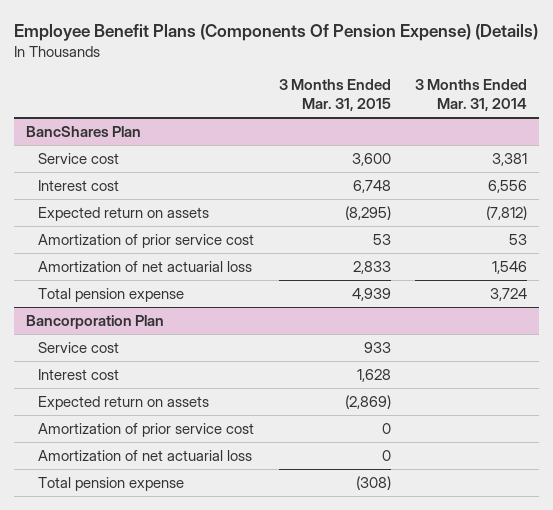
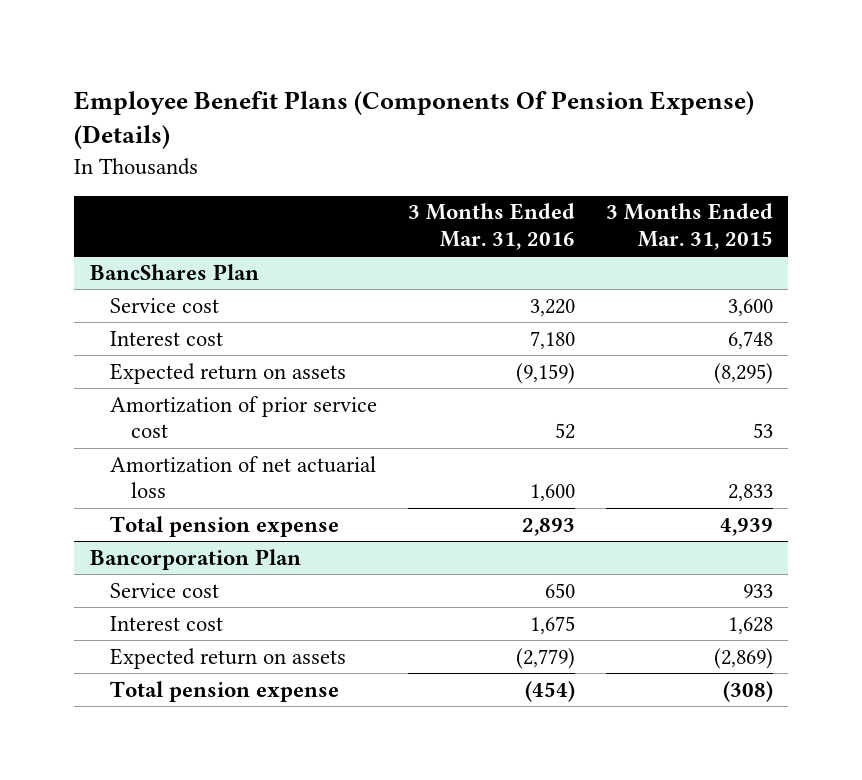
- | 3 Months Ended Mar. 31, 2015 | 3 Months Ended Mar. 31, 2014
+ | 3 Months Ended Mar. 31, 2016 | 3 Months Ended Mar. 31, 2015
@ Bancorporation Plan
- Amortization of prior service cost | 0 |
- Amortization of net actuarial loss | 0 |

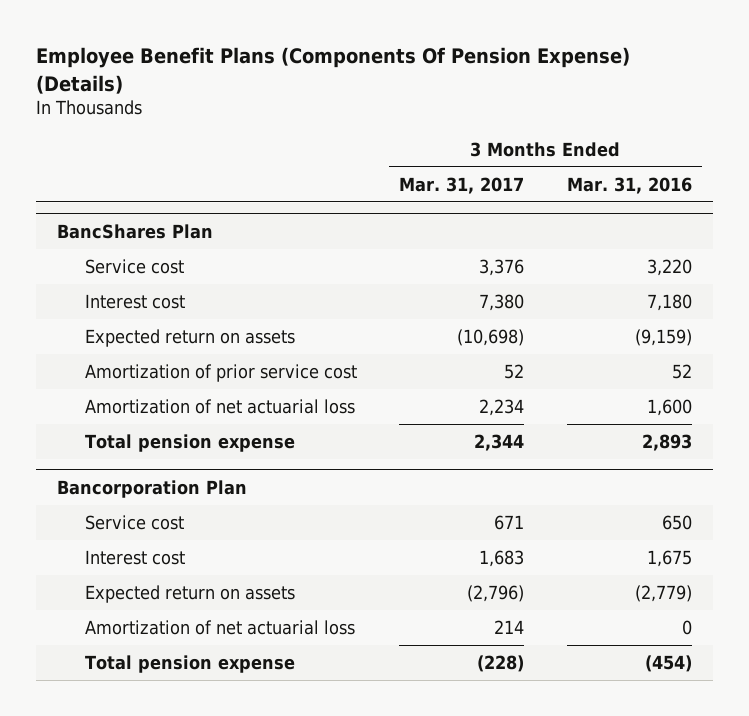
- | 3 Months Ended Mar. 31, 2016 | 3 Months Ended Mar. 31, 2015
+ | 3 Months Ended Mar. 31, 2017 | 3 Months Ended Mar. 31, 2016
@ Bancorporation Plan
+ Amortization of net actuarial loss | 214 | 0

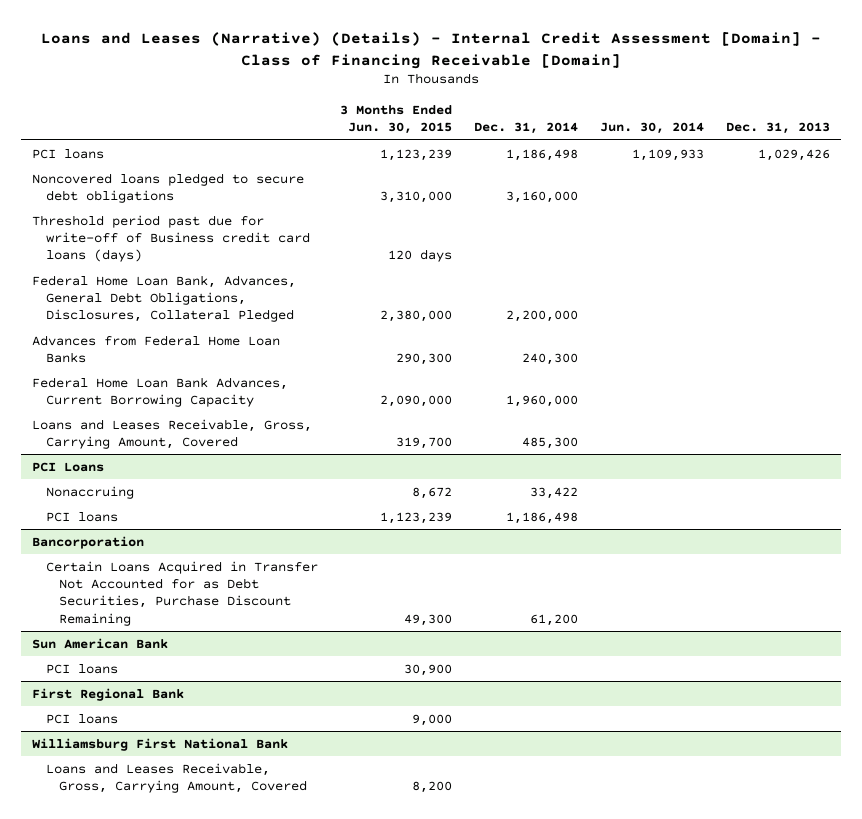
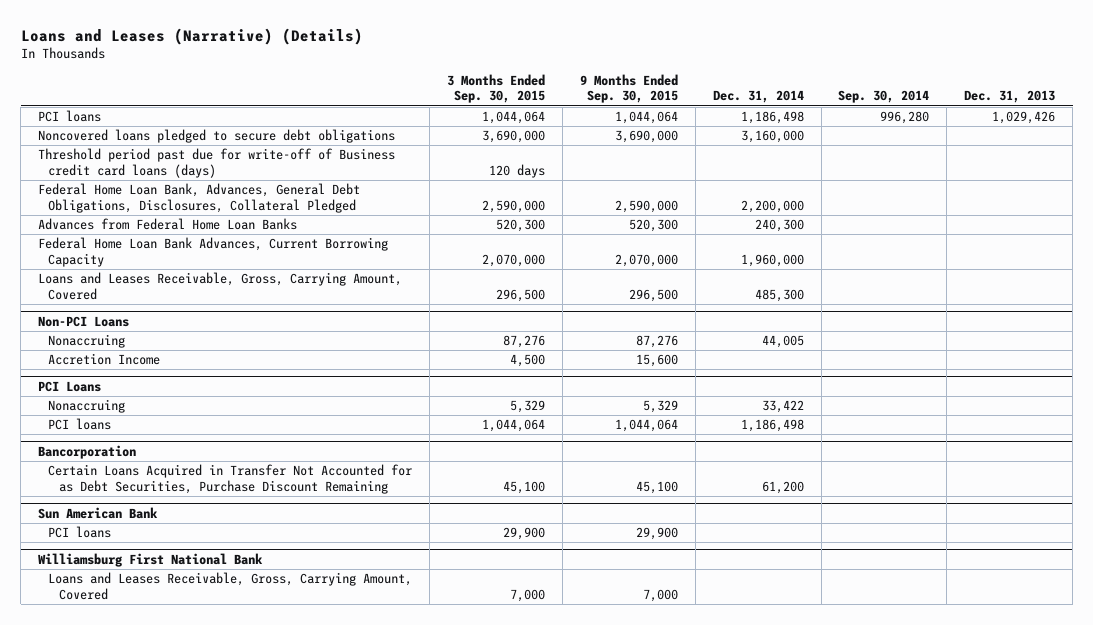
- Loans and Leases (Narrative) (Details) - Internal Credit Assessment [Domain] - Class of Financing Receivable [Domain]
+ Loans and Leases (Narrative) (Details)
- | 3 Months Ended Jun. 30, 2015 | Dec. 31, 2014 | Jun. 30, 2014 | Dec. 31, 2013
+ | 3 Months Ended Sep. 30, 2015 | 9 Months Ended Sep. 30, 2015 | Dec. 31, 2014 | Sep. 30, 2014 | Dec. 31, 2013
+ Non-PCI Loans
+ Nonaccruing | 87,276 | 87,276 | 44,005 | |
+ Accretion Income | 4,500 | 15,600 | | |
- First Regional Bank
- PCI loans | 9,000 | | |

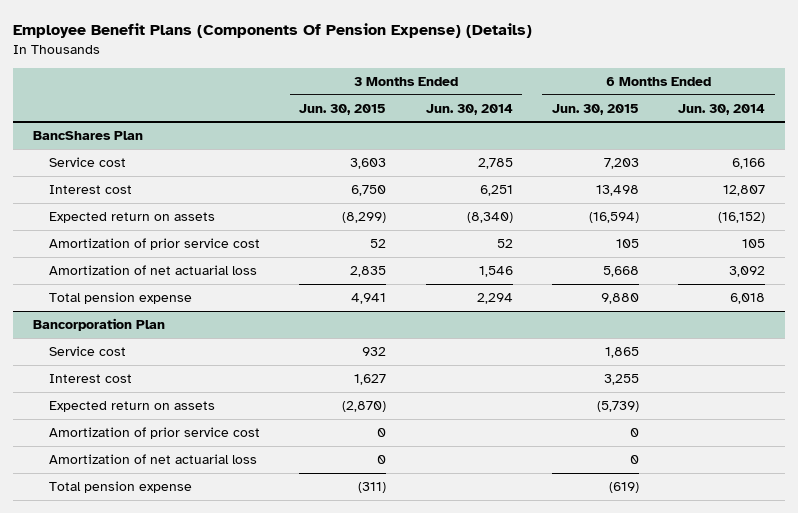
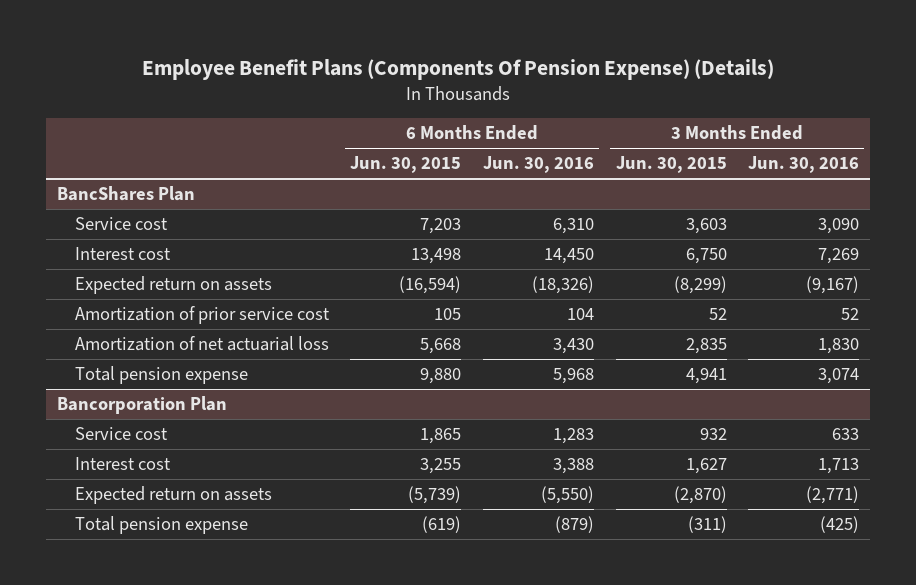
- | 3 Months Ended Jun. 30, 2015 | 3 Months Ended Jun. 30, 2014 | 6 Months Ended Jun. 30, 2015 | 6 Months Ended Jun. 30, 2014
+ | 6 Months Ended Jun. 30, 2015 | 6 Months Ended Jun. 30, 2016 | 3 Months Ended Jun. 30, 2015 | 3 Months Ended Jun. 30, 2016
@ Bancorporation Plan
- Amortization of prior service cost | 0 | | 0 |
- Amortization of net actuarial loss | 0 | | 0 |

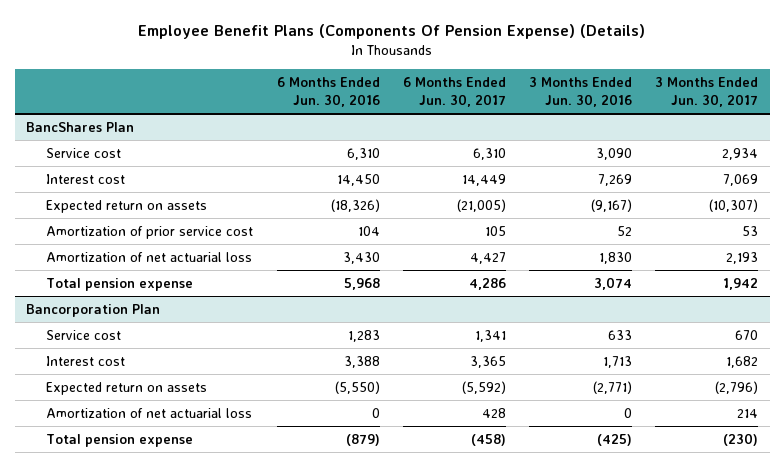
- | 6 Months Ended Jun. 30, 2015 | 6 Months Ended Jun. 30, 2016 | 3 Months Ended Jun. 30, 2015 | 3 Months Ended Jun. 30, 2016
+ | 6 Months Ended Jun. 30, 2016 | 6 Months Ended Jun. 30, 2017 | 3 Months Ended Jun. 30, 2016 | 3 Months Ended Jun. 30, 2017
@ Bancorporation Plan
+ Amortization of net actuarial loss | 0 | 428 | 0 | 214

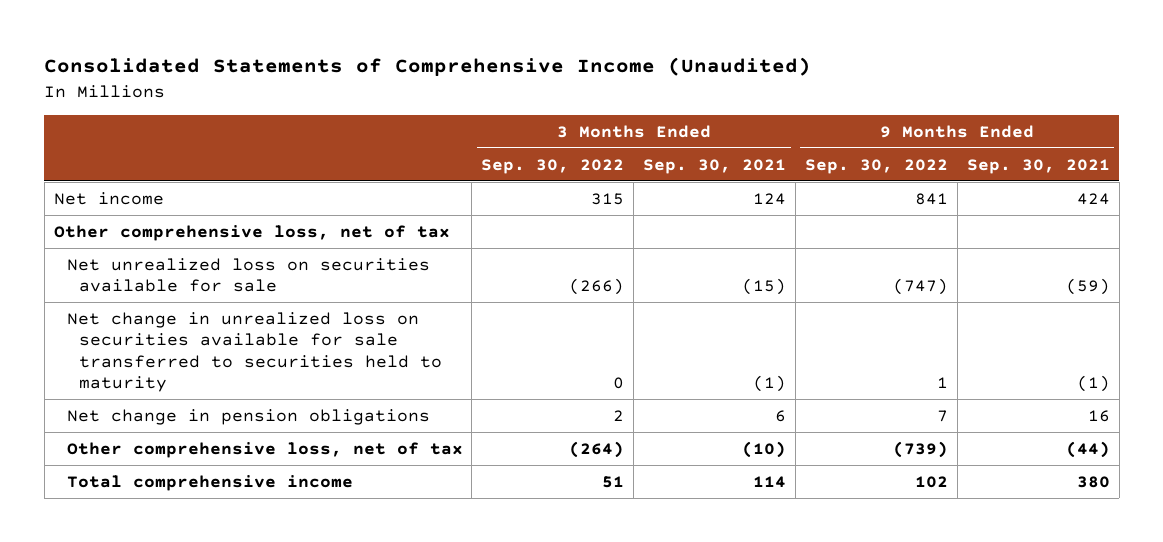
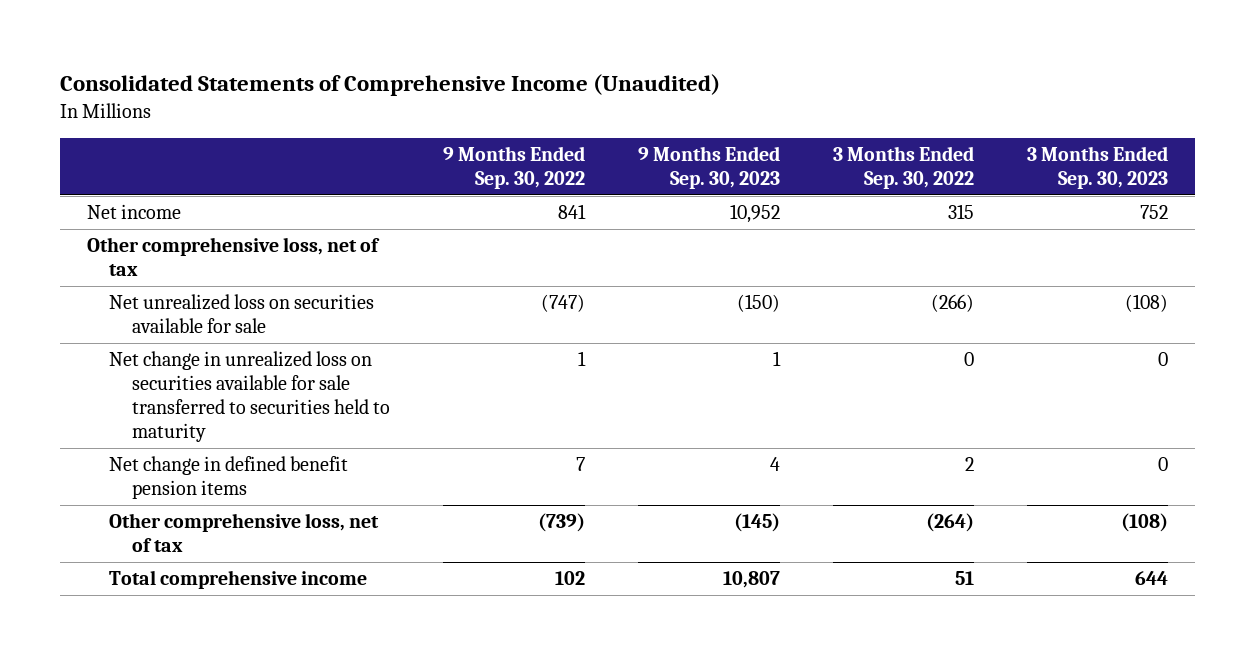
- | 3 Months Ended Sep. 30, 2022 | 3 Months Ended Sep. 30, 2021 | 9 Months Ended Sep. 30, 2022 | 9 Months Ended Sep. 30, 2021
+ | 9 Months Ended Sep. 30, 2022 | 9 Months Ended Sep. 30, 2023 | 3 Months Ended Sep. 30, 2022 | 3 Months Ended Sep. 30, 2023
- Net change in pension obligations | 2 | 6 | 7 | 16
+ Net change in defined benefit pension items | 7 | 4 | 2 | 0

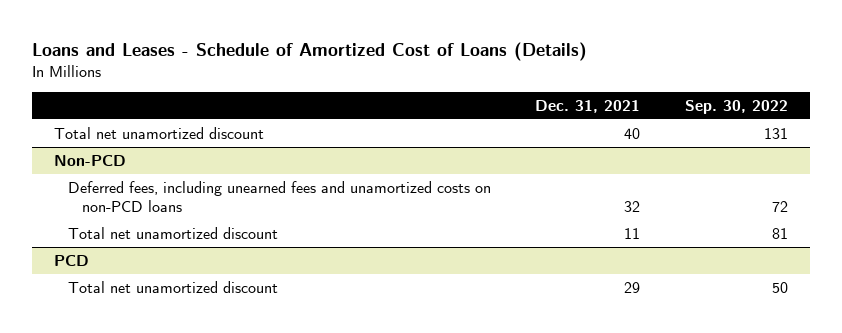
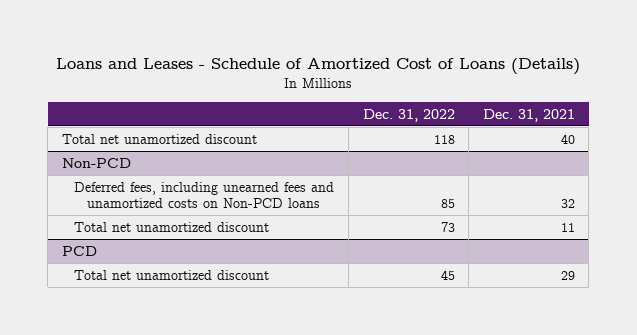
- | Dec. 31, 2021 | Sep. 30, 2022
+ | Dec. 31, 2022 | Dec. 31, 2021
@ Non-PCD
- Deferred fees, including unearned fees and unamortized costs on non-PCD loans | 32 | 72
+ Deferred fees, including unearned fees and unamortized costs on Non-PCD loans | 85 | 32

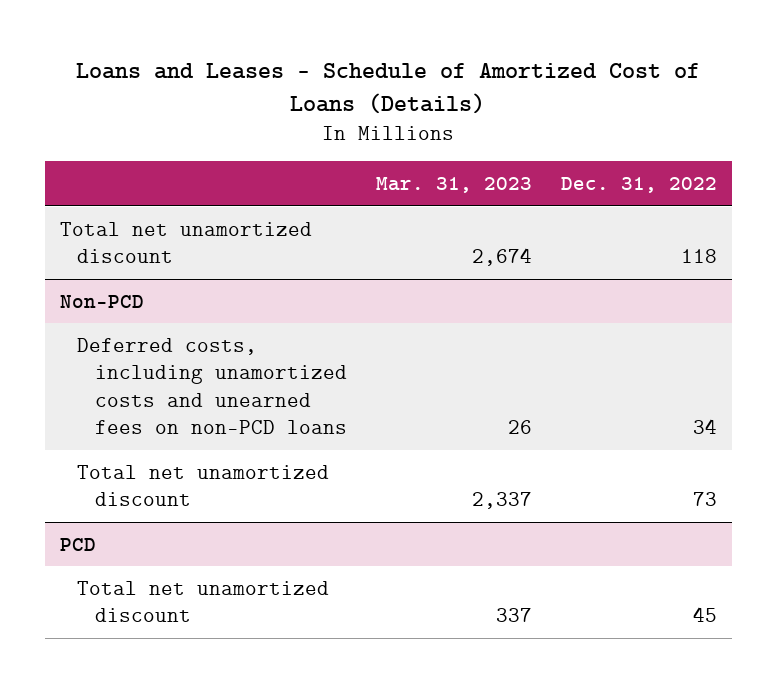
- | Dec. 31, 2022 | Dec. 31, 2021
+ | Mar. 31, 2023 | Dec. 31, 2022
@ Non-PCD
- Deferred fees, including unearned fees and unamortized costs on Non-PCD loans | 85 | 32
+ Deferred costs, including unamortized costs and unearned fees on non-PCD loans | 26 | 34

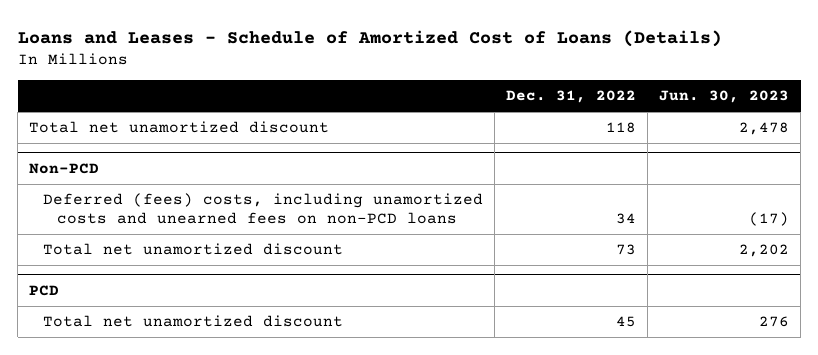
- | Mar. 31, 2023 | Dec. 31, 2022
+ | Dec. 31, 2022 | Jun. 30, 2023
@ Non-PCD
- Deferred costs, including unamortized costs and unearned fees on non-PCD loans | 26 | 34
+ Deferred (fees) costs, including unamortized costs and unearned fees on non-PCD loans | 34 | (17)

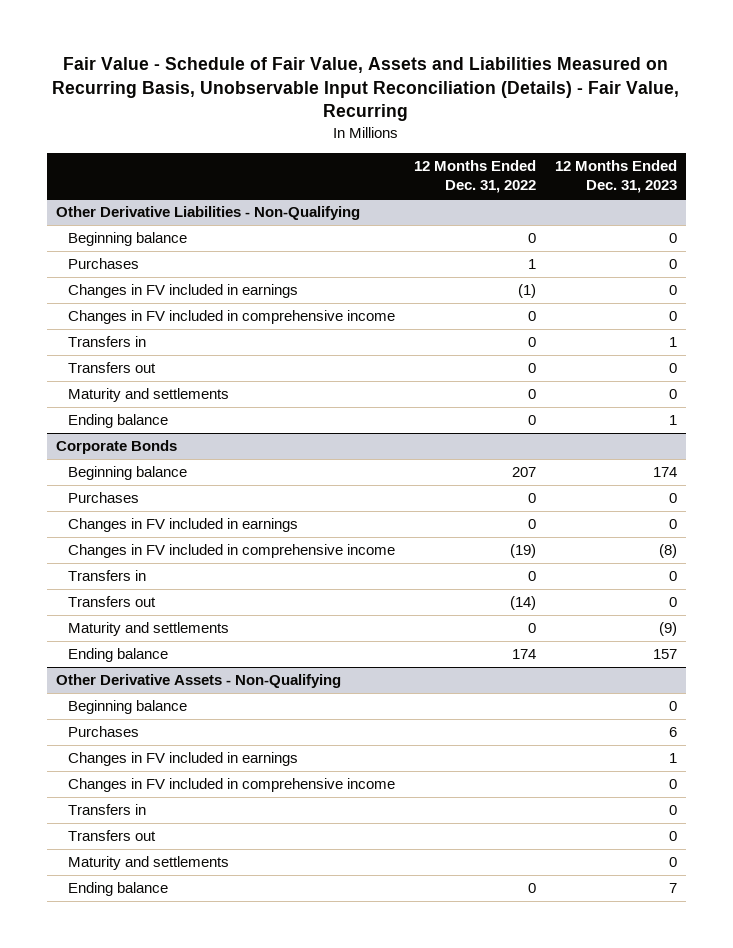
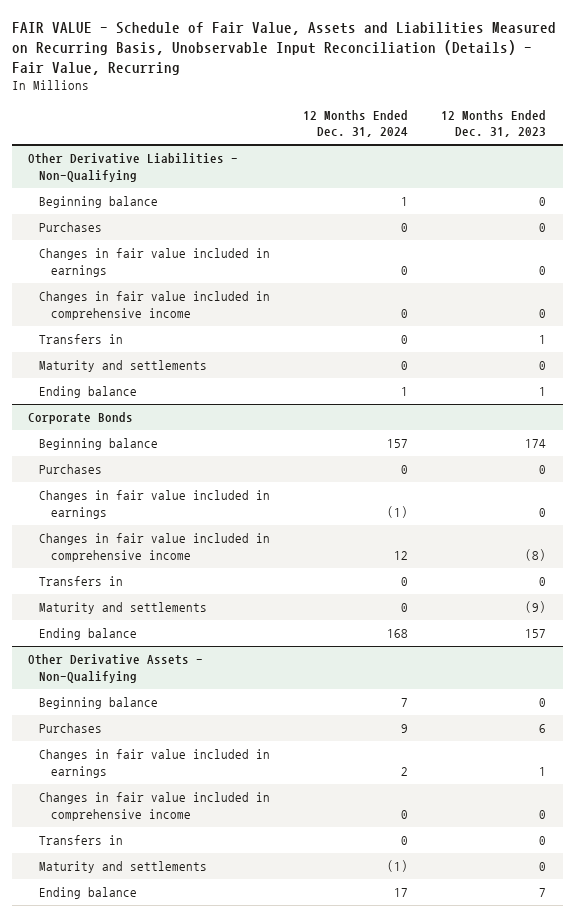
- Fair Value - Schedule of Fair Value, Assets and Liabilities Measured on Recurring Basis, Unobservable Input Reconciliation (Details) - Fair Value, Recurring
+ FAIR VALUE - Schedule of Fair Value, Assets and Liabilities Measured on Recurring Basis, Unobservable Input Reconciliation (Details) - Fair Value, Recurring
- | 12 Months Ended Dec. 31, 2022 | 12 Months Ended Dec. 31, 2023
+ | 12 Months Ended Dec. 31, 2024 | 12 Months Ended Dec. 31, 2023
@ Other Derivative Liabilities - Non-Qualifying
- Changes in FV included in earnings | (1) | 0
- Changes in FV included in comprehensive income | 0 | 0
+ Changes in fair value included in earnings | 0 | 0
+ Changes in fair value included in comprehensive income | 0 | 0
- Transfers out | 0 | 0
@ Corporate Bonds
- Changes in FV included in earnings | 0 | 0
- Changes in FV included in comprehensive income | (19) | (8)
+ Changes in fair value included in earnings | (1) | 0
+ Changes in fair value included in comprehensive income | 12 | (8)
- Transfers out | (14) | 0
@ Other Derivative Assets - Non-Qualifying
- Changes in FV included in earnings | | 1
- Changes in FV included in comprehensive income | | 0
+ Changes in fair value included in earnings | 2 | 1
+ Changes in fair value included in comprehensive income | 0 | 0
- Transfers out | | 0

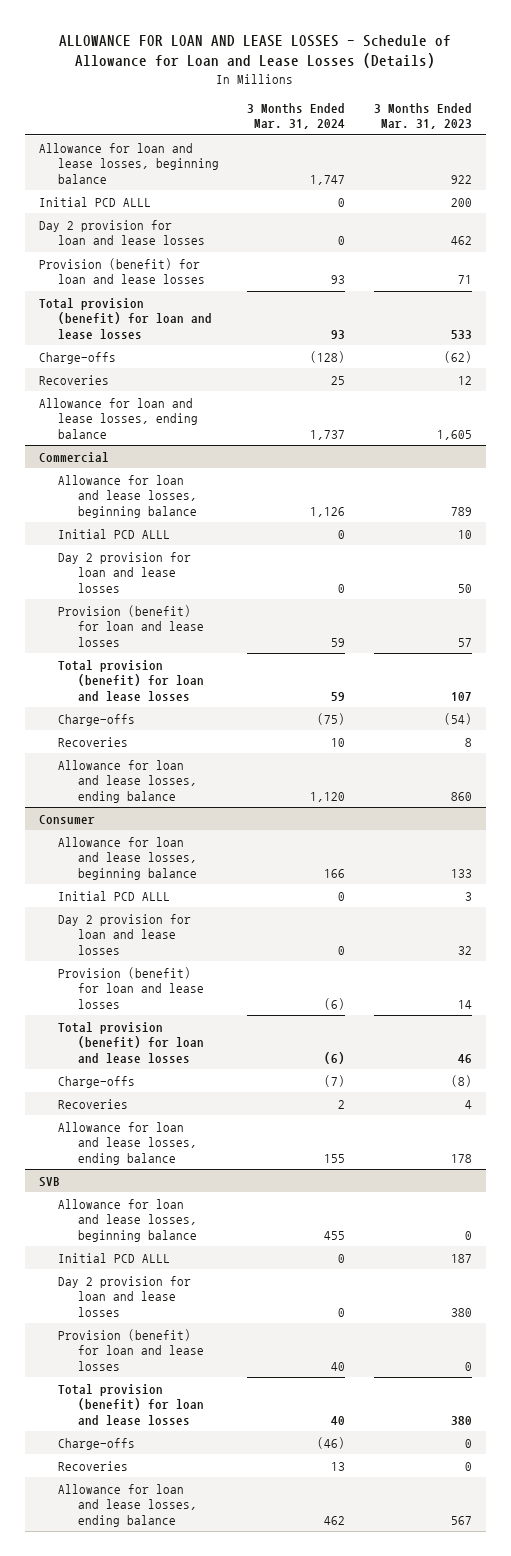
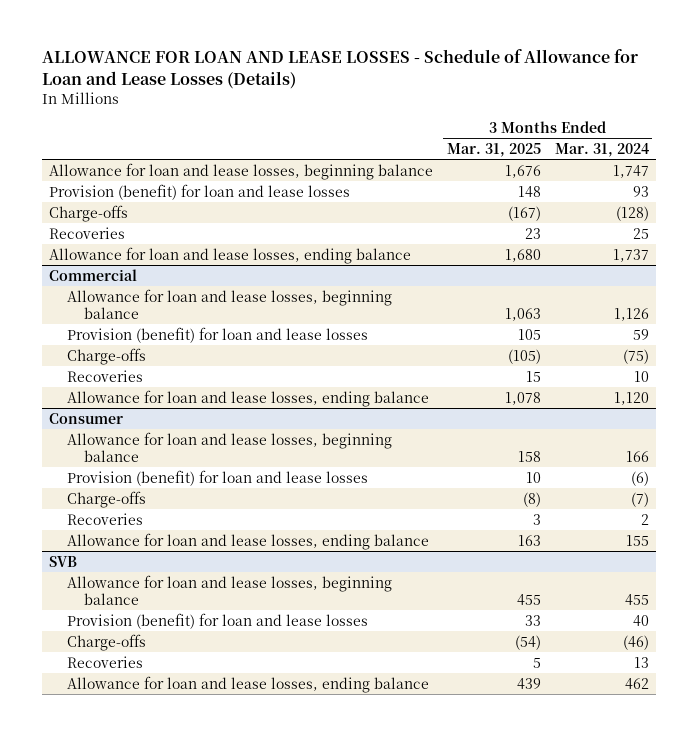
- | 3 Months Ended Mar. 31, 2024 | 3 Months Ended Mar. 31, 2023
+ | 3 Months Ended Mar. 31, 2025 | 3 Months Ended Mar. 31, 2024
- Initial PCD ALLL | 0 | 200
- Day 2 provision for loan and lease losses | 0 | 462
- Total provision (benefit) for loan and lease losses | 93 | 533
@ Commercial
- Initial PCD ALLL | 0 | 10
- Day 2 provision for loan and lease losses | 0 | 50
- Total provision (benefit) for loan and lease losses | 59 | 107
@ Consumer
- Initial PCD ALLL | 0 | 3
- Day 2 provision for loan and lease losses | 0 | 32
- Total provision (benefit) for loan and lease losses | (6) | 46
@ SVB
- Initial PCD ALLL | 0 | 187
- Day 2 provision for loan and lease losses | 0 | 380
- Total provision (benefit) for loan and lease losses | 40 | 380

